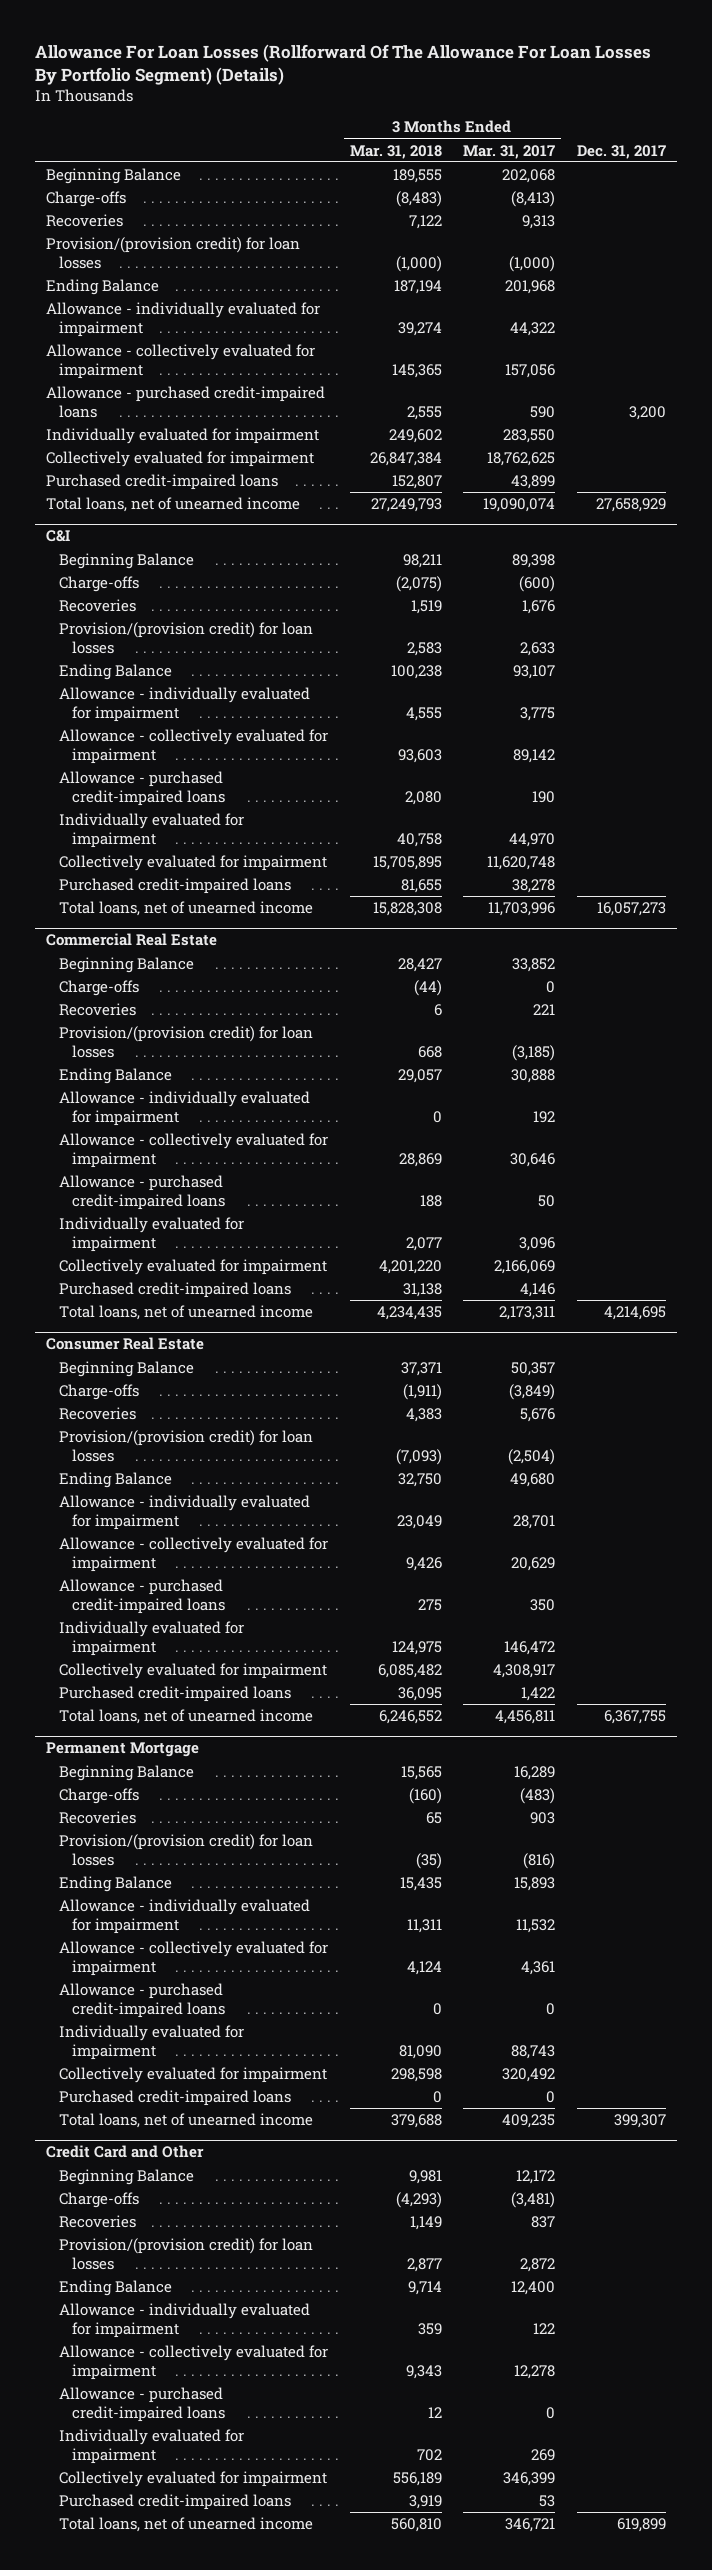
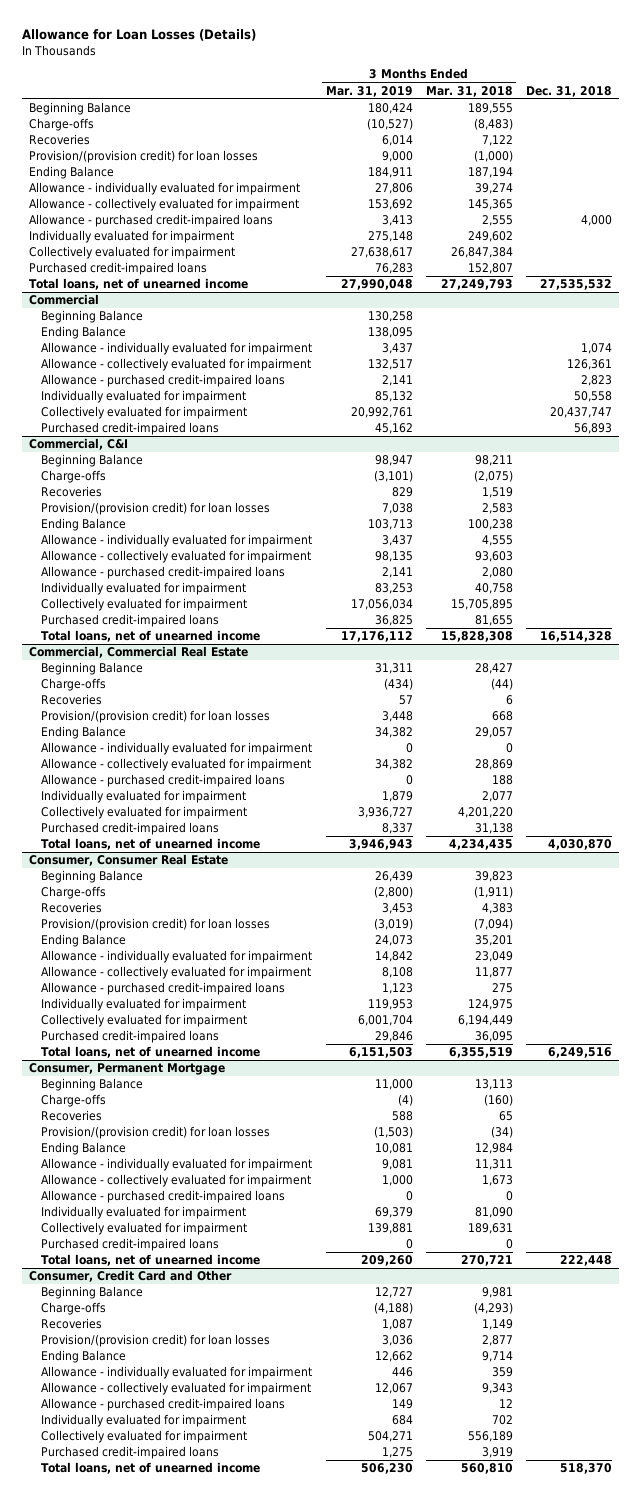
- Allowance For Loan Losses (Rollforward Of The Allowance For Loan Losses By Portfolio Segment) (Details)
+ Allowance for Loan Losses (Details)
- | 3 Months Ended Mar. 31, 2018 | 3 Months Ended Mar. 31, 2017 | Dec. 31, 2017
+ | 3 Months Ended Mar. 31, 2019 | 3 Months Ended Mar. 31, 2018 | Dec. 31, 2018
- C&I
+ Commercial
+ Beginning Balance | 130,258 | |
+ Ending Balance | 138,095 | |
+ Allowance - individually evaluated for impairment | 3,437 | | 1,074
+ Allowance - collectively evaluated for impairment | 132,517 | | 126,361
+ Allowance - purchased credit-impaired loans | 2,141 | | 2,823
+ Individually evaluated for impairment | 85,132 | | 50,558
+ Collectively evaluated for impairment | 20,992,761 | | 20,437,747
+ Purchased credit-impaired loans | 45,162 | | 56,893
+ Commercial, C&I
- Commercial Real Estate
+ Commercial, Commercial Real Estate
- Consumer Real Estate
- Beginning Balance | 37,371 | 50,357 |
+ Consumer, Consumer Real Estate
+ Beginning Balance | 26,439 | 39,823 |
- Provision/(provision credit) for loan losses | (7,093) | (2,504) |
- Ending Balance | 32,750 | 49,680 |
+ Provision/(provision credit) for loan losses | (3,019) | (7,094) |
+ Ending Balance | 24,073 | 35,201 |
- Allowance - collectively evaluated for impairment | 9,426 | 20,629 |
+ Allowance - collectively evaluated for impairment | 8,108 | 11,877 |
- Collectively evaluated for impairment | 6,085,482 | 4,308,917 |
+ Collectively evaluated for impairment | 6,001,704 | 6,194,449 |
- Total loans, net of unearned income | 6,246,552 | 4,456,811 | 6,367,755
- Permanent Mortgage
- Beginning Balance | 15,565 | 16,289 |
+ Total loans, net of unearned income | 6,151,503 | 6,355,519 | 6,249,516
+ Consumer, Permanent Mortgage
+ Beginning Balance | 11,000 | 13,113 |
- Provision/(provision credit) for loan losses | (35) | (816) |
- Ending Balance | 15,435 | 15,893 |
+ Provision/(provision credit) for loan losses | (1,503) | (34) |
+ Ending Balance | 10,081 | 12,984 |
- Allowance - collectively evaluated for impairment | 4,124 | 4,361 |
+ Allowance - collectively evaluated for impairment | 1,000 | 1,673 |
- Collectively evaluated for impairment | 298,598 | 320,492 |
+ Collectively evaluated for impairment | 139,881 | 189,631 |
- Total loans, net of unearned income | 379,688 | 409,235 | 399,307
- Credit Card and Other
+ Total loans, net of unearned income | 209,260 | 270,721 | 222,448
+ Consumer, Credit Card and Other

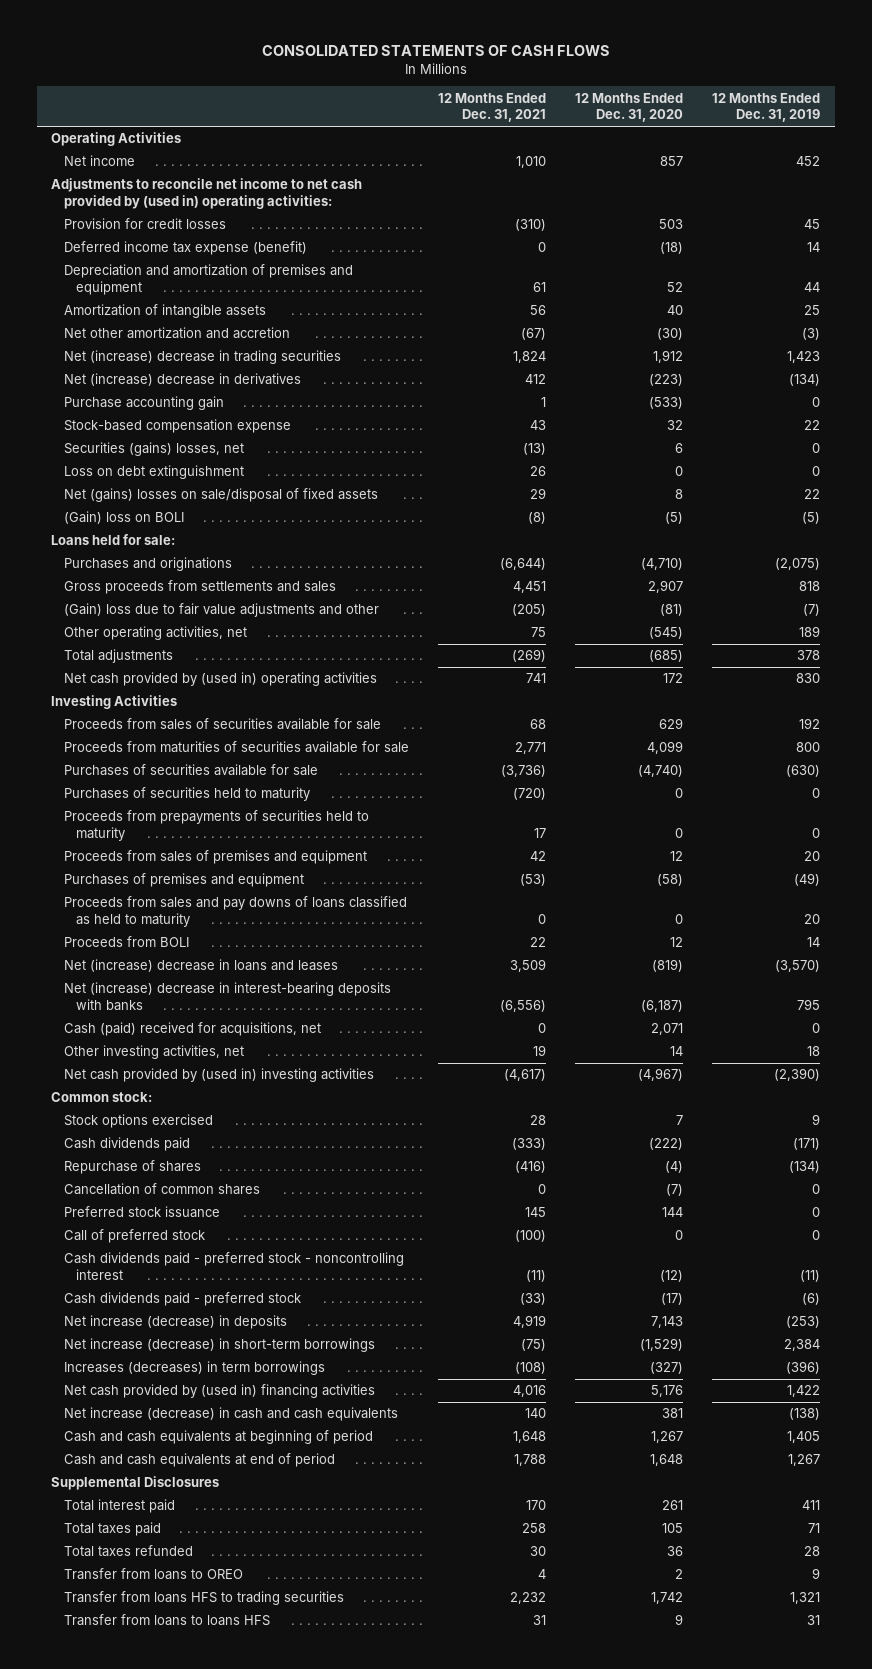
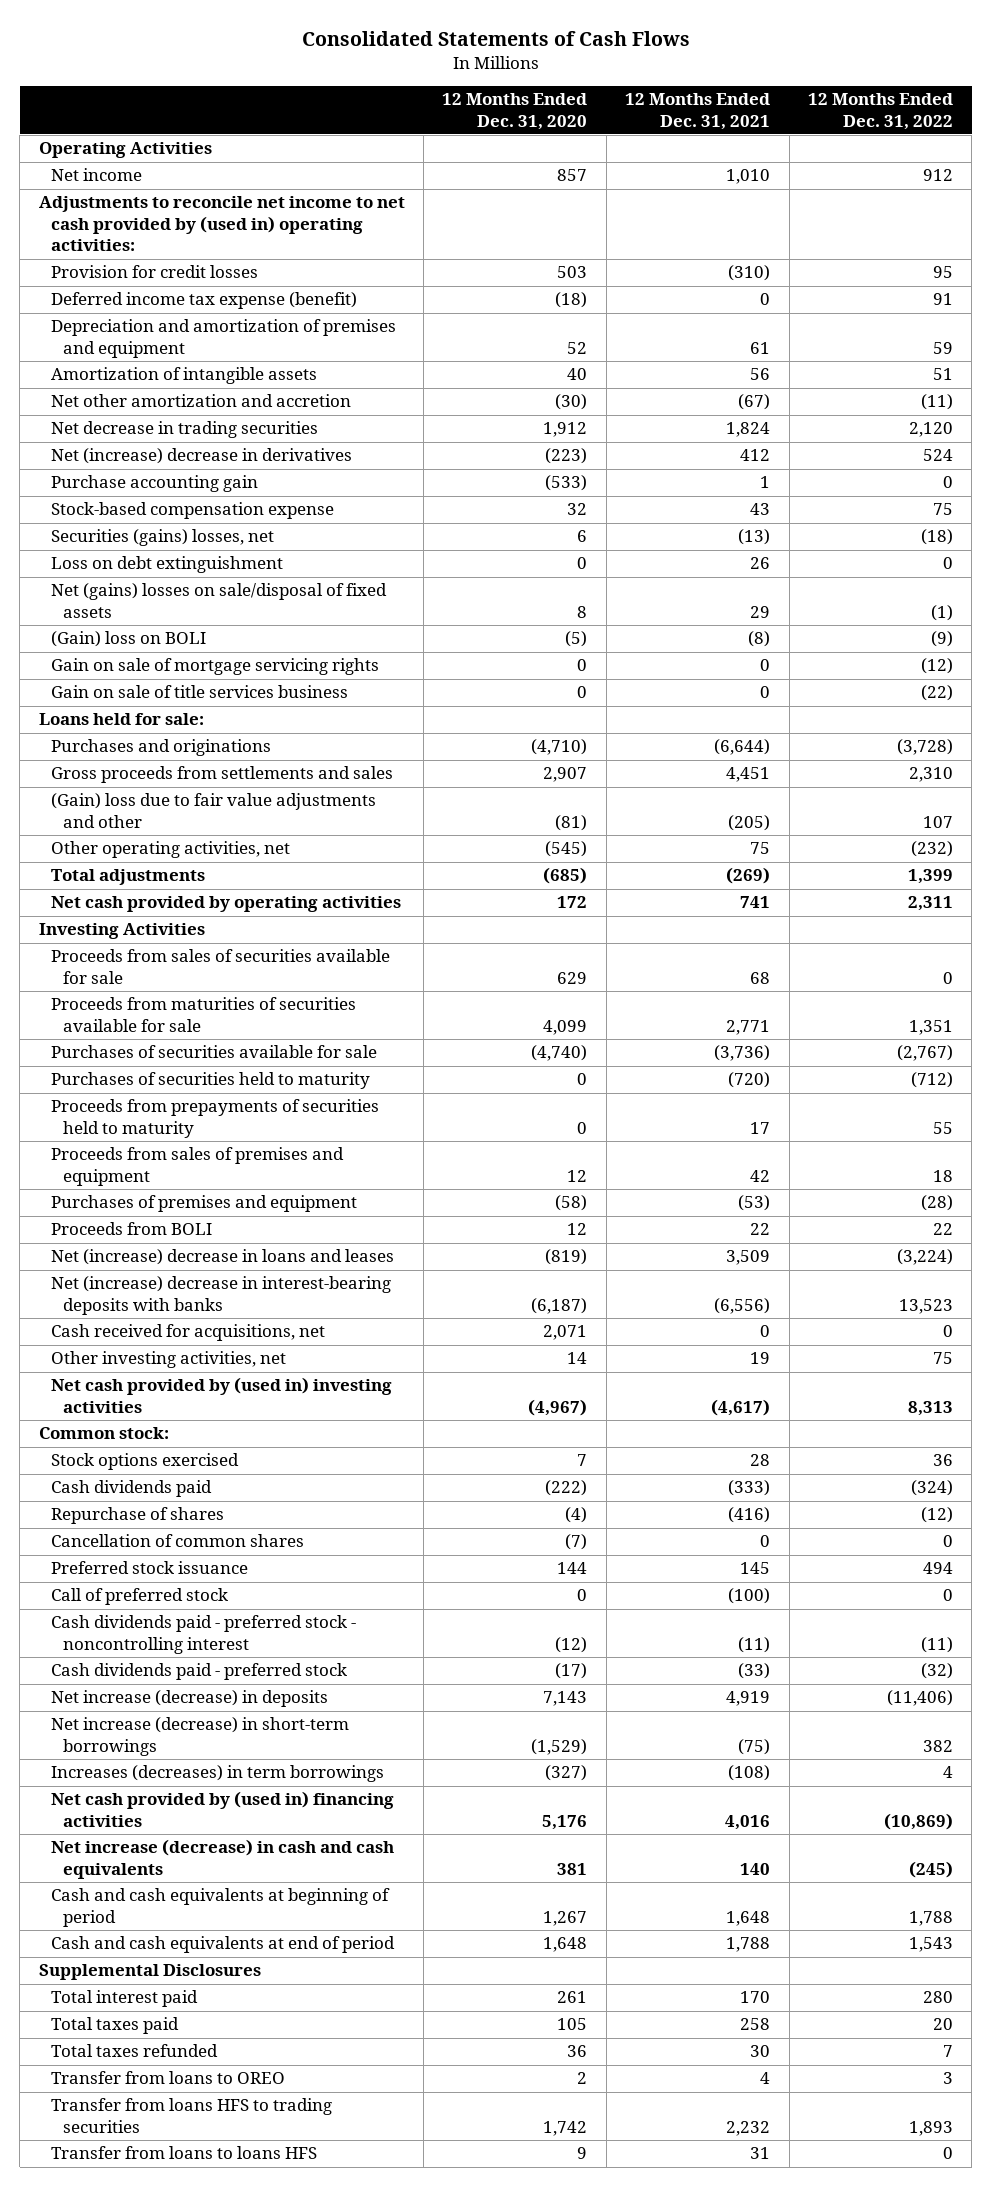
- CONSOLIDATED STATEMENTS OF CASH FLOWS
+ Consolidated Statements of Cash Flows
- | 12 Months Ended Dec. 31, 2021 | 12 Months Ended Dec. 31, 2020 | 12 Months Ended Dec. 31, 2019
+ | 12 Months Ended Dec. 31, 2020 | 12 Months Ended Dec. 31, 2021 | 12 Months Ended Dec. 31, 2022
- Net (increase) decrease in trading securities | 1,824 | 1,912 | 1,423
+ Net decrease in trading securities | 1,912 | 1,824 | 2,120
+ Gain on sale of mortgage servicing rights | 0 | 0 | (12)
+ Gain on sale of title services business | 0 | 0 | (22)
- Net cash provided by (used in) operating activities | 741 | 172 | 830
+ Net cash provided by operating activities | 172 | 741 | 2,311
- Proceeds from sales and pay downs of loans classified as held to maturity | 0 | 0 | 20
- Cash (paid) received for acquisitions, net | 0 | 2,071 | 0
+ Cash received for acquisitions, net | 2,071 | 0 | 0

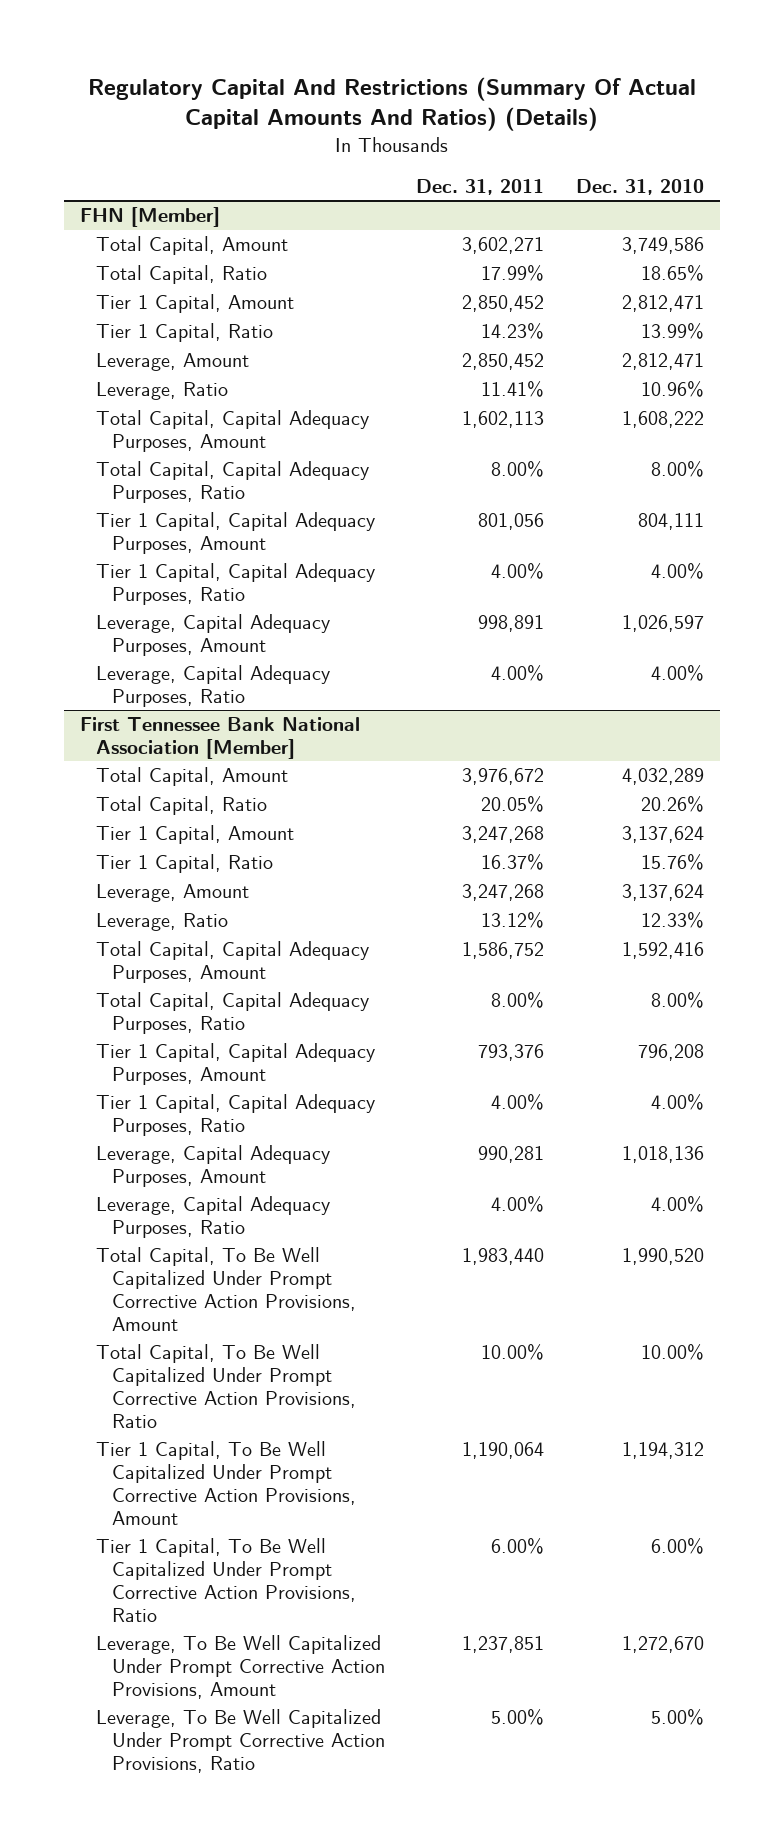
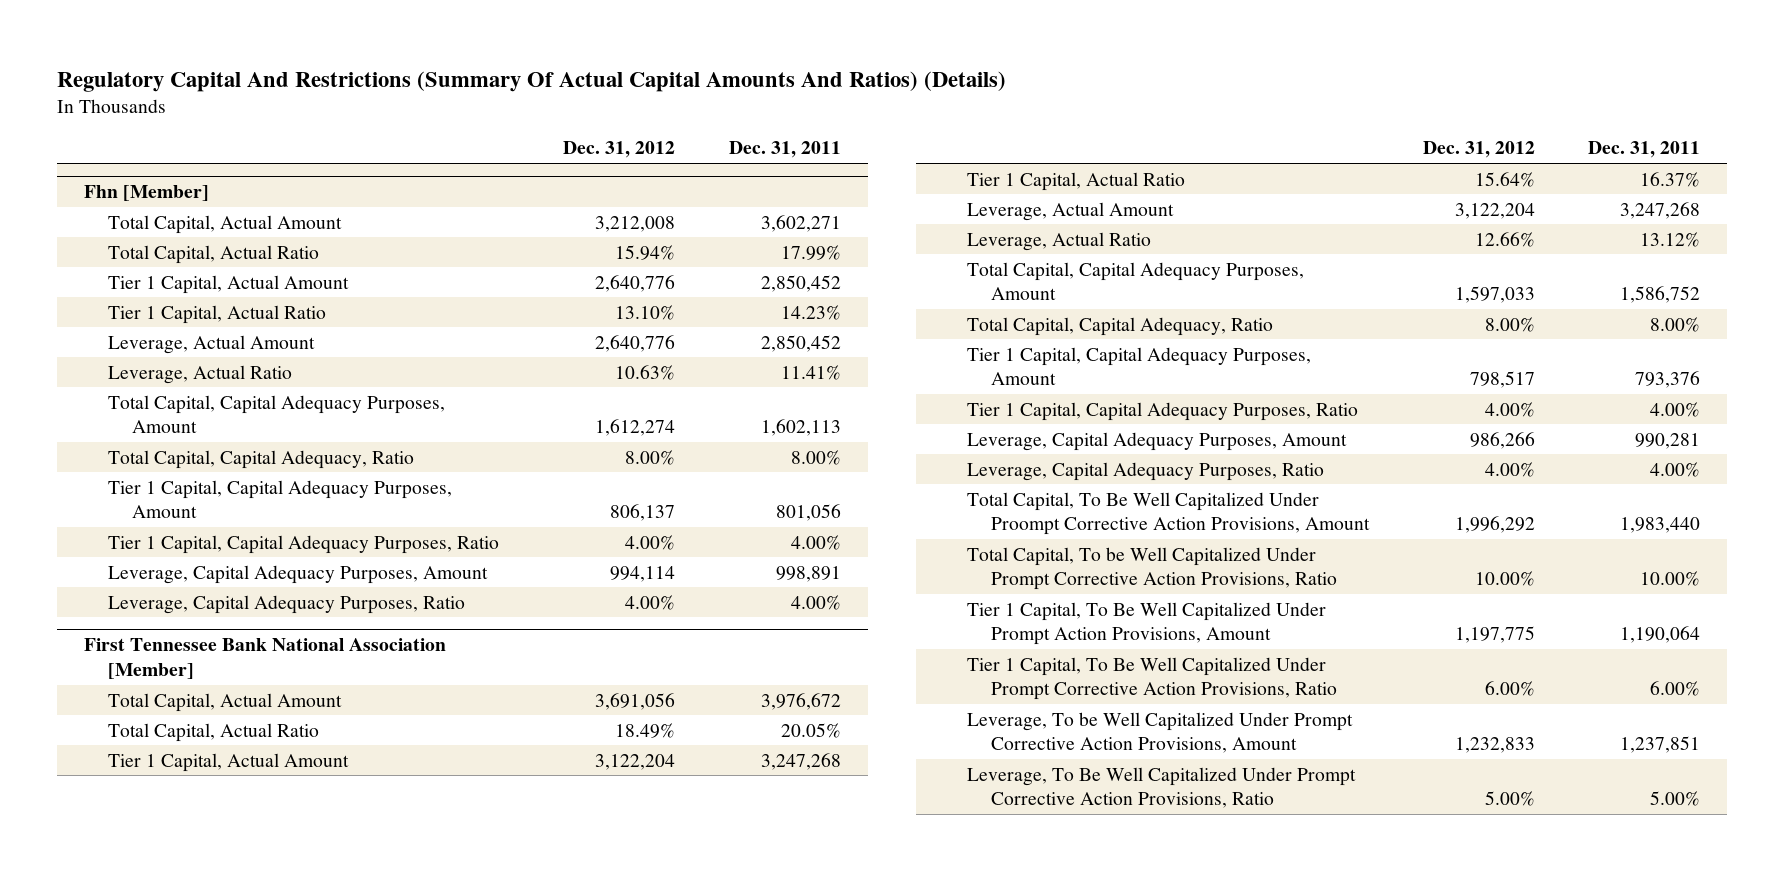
- | Dec. 31, 2011 | Dec. 31, 2010
+ | Dec. 31, 2012 | Dec. 31, 2011
- FHN [Member]
- Total Capital, Amount | 3,602,271 | 3,749,586
- Total Capital, Ratio | 17.99% | 18.65%
- Tier 1 Capital, Amount | 2,850,452 | 2,812,471
- Tier 1 Capital, Ratio | 14.23% | 13.99%
- Leverage, Amount | 2,850,452 | 2,812,471
- Leverage, Ratio | 11.41% | 10.96%
+ Fhn [Member]
+ Total Capital, Actual Amount | 3,212,008 | 3,602,271
+ Total Capital, Actual Ratio | 15.94% | 17.99%
+ Tier 1 Capital, Actual Amount | 2,640,776 | 2,850,452
+ Tier 1 Capital, Actual Ratio | 13.10% | 14.23%
+ Leverage, Actual Amount | 2,640,776 | 2,850,452
+ Leverage, Actual Ratio | 10.63% | 11.41%
- Total Capital, Capital Adequacy Purposes, Ratio | 8.00% | 8.00%
+ Total Capital, Capital Adequacy, Ratio | 8.00% | 8.00%
@ First Tennessee Bank National Association [Member]
- Total Capital, Amount | 3,976,672 | 4,032,289
- Total Capital, Ratio | 20.05% | 20.26%
- Tier 1 Capital, Amount | 3,247,268 | 3,137,624
- Tier 1 Capital, Ratio | 16.37% | 15.76%
- Leverage, Amount | 3,247,268 | 3,137,624
- Leverage, Ratio | 13.12% | 12.33%
+ Total Capital, Actual Amount | 3,691,056 | 3,976,672
+ Total Capital, Actual Ratio | 18.49% | 20.05%
+ Tier 1 Capital, Actual Amount | 3,122,204 | 3,247,268
+ Tier 1 Capital, Actual Ratio | 15.64% | 16.37%
+ Leverage, Actual Amount | 3,122,204 | 3,247,268
+ Leverage, Actual Ratio | 12.66% | 13.12%
- Total Capital, Capital Adequacy Purposes, Ratio | 8.00% | 8.00%
+ Total Capital, Capital Adequacy, Ratio | 8.00% | 8.00%
- Total Capital, To Be Well Capitalized Under Prompt Corrective Action Provisions, Amount | 1,983,440 | 1,990,520
- Total Capital, To Be Well Capitalized Under Prompt Corrective Action Provisions, Ratio | 10.00% | 10.00%
- Tier 1 Capital, To Be Well Capitalized Under Prompt Corrective Action Provisions, Amount | 1,190,064 | 1,194,312
+ Total Capital, To Be Well Capitalized Under Proompt Corrective Action Provisions, Amount | 1,996,292 | 1,983,440
+ Total Capital, To be Well Capitalized Under Prompt Corrective Action Provisions, Ratio | 10.00% | 10.00%
+ Tier 1 Capital, To Be Well Capitalized Under Prompt Action Provisions, Amount | 1,197,775 | 1,190,064
- Leverage, To Be Well Capitalized Under Prompt Corrective Action Provisions, Amount | 1,237,851 | 1,272,670
+ Leverage, To be Well Capitalized Under Prompt Corrective Action Provisions, Amount | 1,232,833 | 1,237,851

